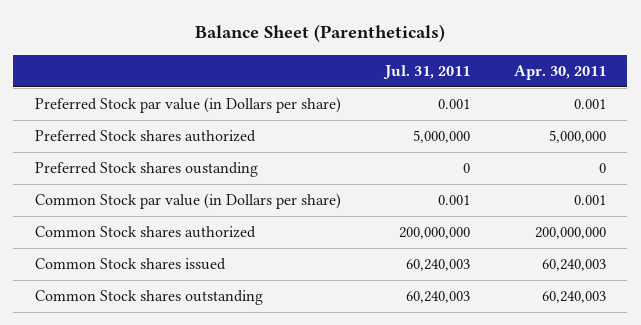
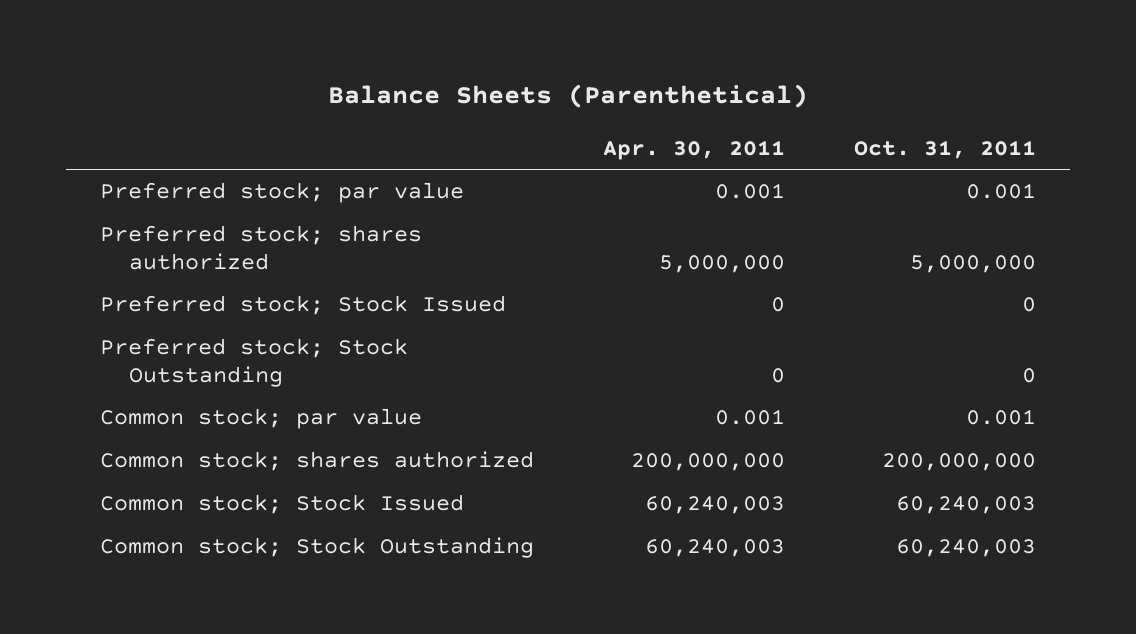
- Balance Sheet (Parentheticals)
+ Balance Sheets (Parenthetical)
- | Jul. 31, 2011 | Apr. 30, 2011
+ | Apr. 30, 2011 | Oct. 31, 2011
- Preferred Stock par value (in Dollars per share) | 0.001 | 0.001
- Preferred Stock shares authorized | 5,000,000 | 5,000,000
- Preferred Stock shares oustanding | 0 | 0
- Common Stock par value (in Dollars per share) | 0.001 | 0.001
- Common Stock shares authorized | 200,000,000 | 200,000,000
- Common Stock shares issued | 60,240,003 | 60,240,003
- Common Stock shares outstanding | 60,240,003 | 60,240,003
+ Preferred stock; par value | 0.001 | 0.001
+ Preferred stock; shares authorized | 5,000,000 | 5,000,000
+ Preferred stock; Stock Issued | 0 | 0
+ Preferred stock; Stock Outstanding | 0 | 0
+ Common stock; par value | 0.001 | 0.001
+ Common stock; shares authorized | 200,000,000 | 200,000,000
+ Common stock; Stock Issued | 60,240,003 | 60,240,003
+ Common stock; Stock Outstanding | 60,240,003 | 60,240,003

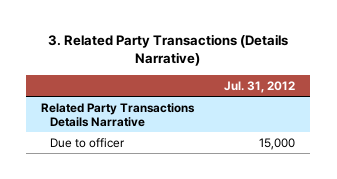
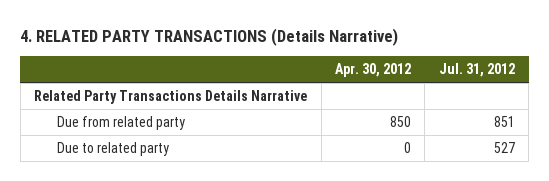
- 3. Related Party Transactions (Details Narrative)
+ 4. RELATED PARTY TRANSACTIONS (Details Narrative)
- | Jul. 31, 2012
+ | Apr. 30, 2012 | Jul. 31, 2012
- Due to officer | 15,000
+ Due from related party | 850 | 851
+ Due to related party | 0 | 527

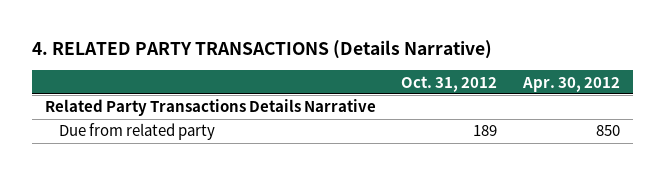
- | Apr. 30, 2012 | Jul. 31, 2012
+ | Oct. 31, 2012 | Apr. 30, 2012
- Due to related party | 0 | 527

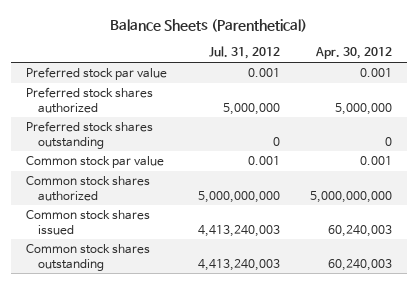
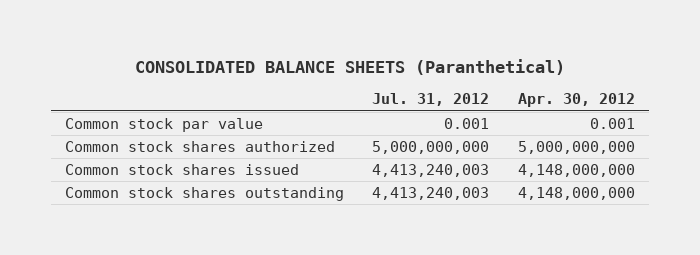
- Balance Sheets (Parenthetical)
+ CONSOLIDATED BALANCE SHEETS (Paranthetical)
- Preferred stock par value | 0.001 | 0.001
- Preferred stock shares authorized | 5,000,000 | 5,000,000
- Preferred stock shares outstanding | 0 | 0
- Common stock shares issued | 4,413,240,003 | 60,240,003
- Common stock shares outstanding | 4,413,240,003 | 60,240,003
+ Common stock shares issued | 4,413,240,003 | 4,148,000,000
+ Common stock shares outstanding | 4,413,240,003 | 4,148,000,000

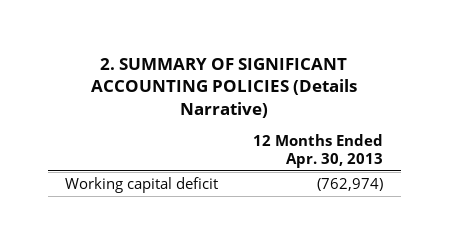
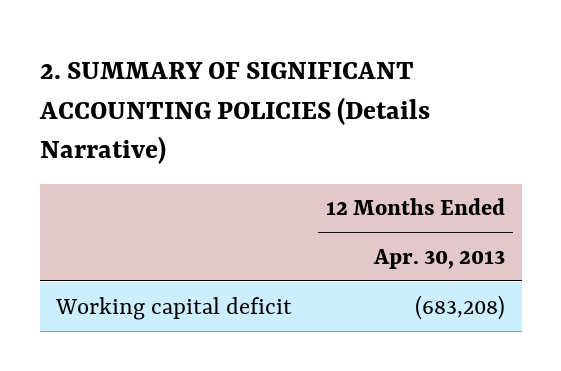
- Working capital deficit | (762,974)
+ Working capital deficit | (683,208)

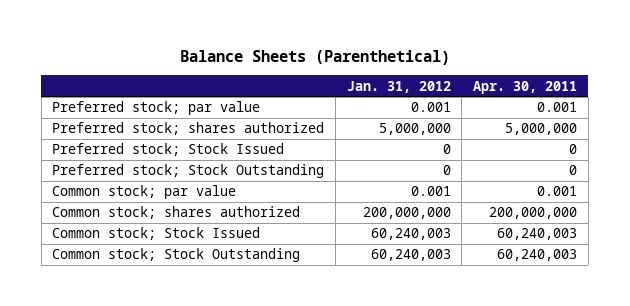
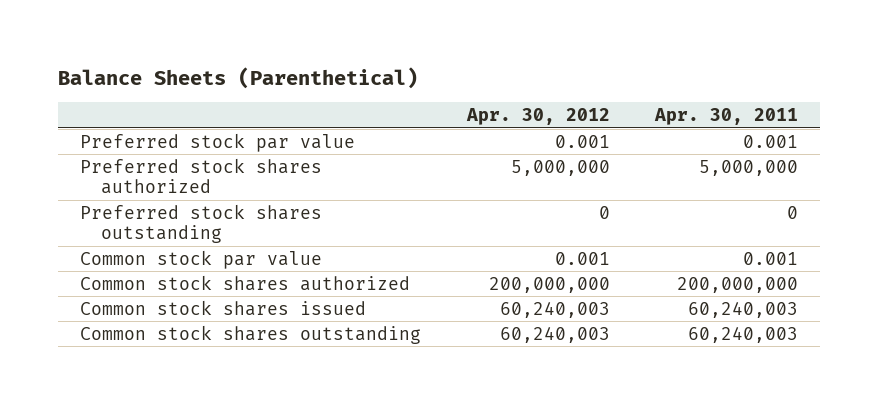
- | Jan. 31, 2012 | Apr. 30, 2011
+ | Apr. 30, 2012 | Apr. 30, 2011
- Preferred stock; par value | 0.001 | 0.001
- Preferred stock; shares authorized | 5,000,000 | 5,000,000
- Preferred stock; Stock Issued | 0 | 0
- Preferred stock; Stock Outstanding | 0 | 0
- Common stock; par value | 0.001 | 0.001
- Common stock; shares authorized | 200,000,000 | 200,000,000
- Common stock; Stock Issued | 60,240,003 | 60,240,003
- Common stock; Stock Outstanding | 60,240,003 | 60,240,003
+ Preferred stock par value | 0.001 | 0.001
+ Preferred stock shares authorized | 5,000,000 | 5,000,000
+ Preferred stock shares outstanding | 0 | 0
+ Common stock par value | 0.001 | 0.001
+ Common stock shares authorized | 200,000,000 | 200,000,000
+ Common stock shares issued | 60,240,003 | 60,240,003
+ Common stock shares outstanding | 60,240,003 | 60,240,003

